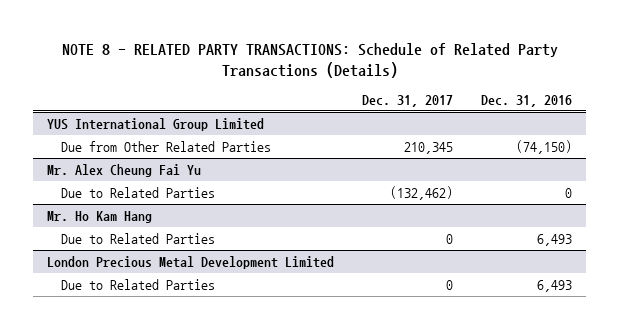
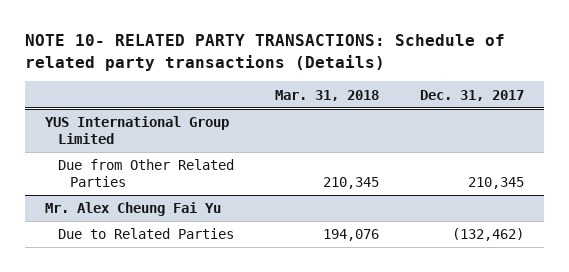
- NOTE 8 - RELATED PARTY TRANSACTIONS: Schedule of Related Party Transactions (Details)
+ NOTE 10- RELATED PARTY TRANSACTIONS: Schedule of related party transactions (Details)
- | Dec. 31, 2017 | Dec. 31, 2016
+ | Mar. 31, 2018 | Dec. 31, 2017
- Mr. Ho Kam Hang
- Due to Related Parties | 0 | 6,493
- London Precious Metal Development Limited
- Due to Related Parties | 0 | 6,493

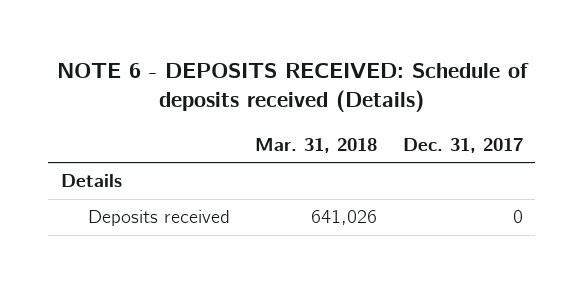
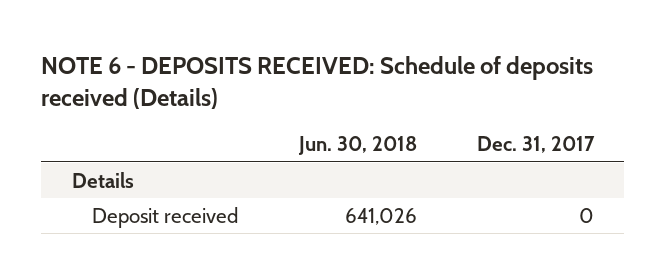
- | Mar. 31, 2018 | Dec. 31, 2017
+ | Jun. 30, 2018 | Dec. 31, 2017
- Deposits received | 641,026 | 0
+ Deposit received | 641,026 | 0

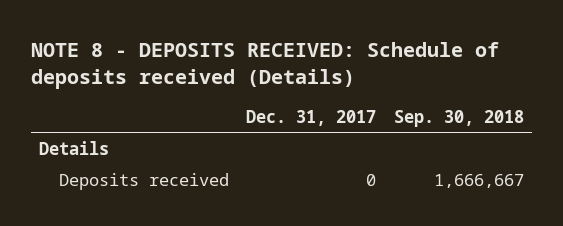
- NOTE 6 - DEPOSITS RECEIVED: Schedule of deposits received (Details)
+ NOTE 8 - DEPOSITS RECEIVED: Schedule of deposits received (Details)
- | Jun. 30, 2018 | Dec. 31, 2017
+ | Dec. 31, 2017 | Sep. 30, 2018
- Deposit received | 641,026 | 0
+ Deposits received | 0 | 1,666,667

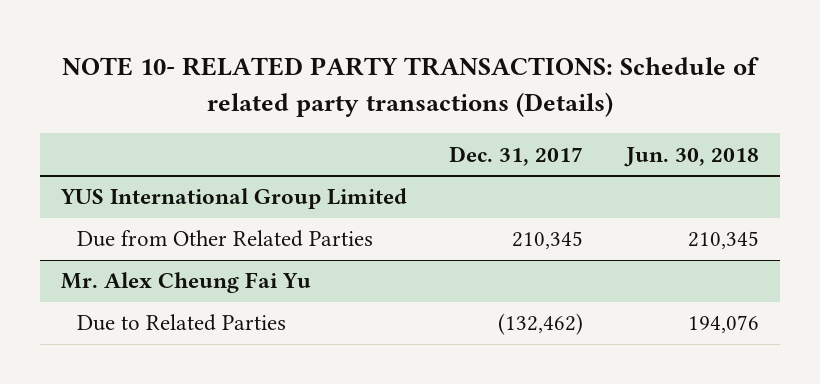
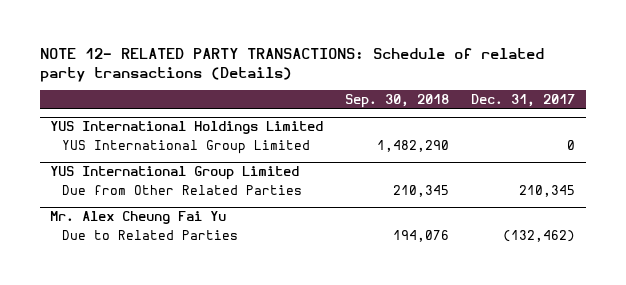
- NOTE 10- RELATED PARTY TRANSACTIONS: Schedule of related party transactions (Details)
+ NOTE 12- RELATED PARTY TRANSACTIONS: Schedule of related party transactions (Details)
- | Dec. 31, 2017 | Jun. 30, 2018
+ | Sep. 30, 2018 | Dec. 31, 2017
+ YUS International Holdings Limited
+ YUS International Group Limited | 1,482,290 | 0

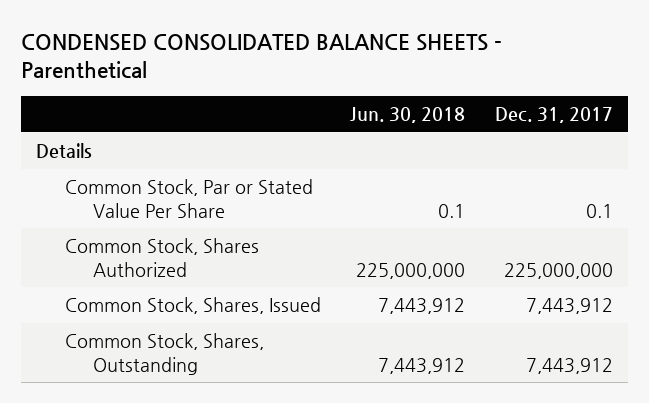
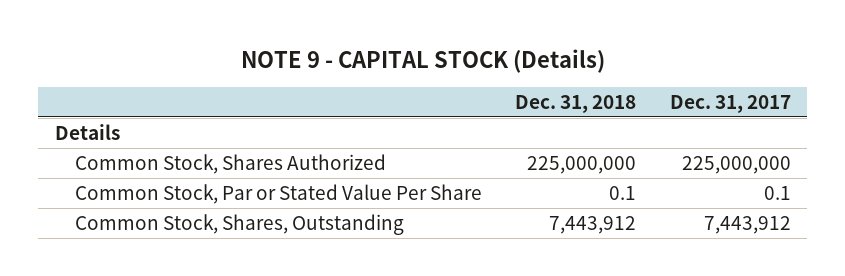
- CONDENSED CONSOLIDATED BALANCE SHEETS - Parenthetical
+ NOTE 9 - CAPITAL STOCK (Details)
- | Jun. 30, 2018 | Dec. 31, 2017
+ | Dec. 31, 2018 | Dec. 31, 2017
- Common Stock, Shares, Issued | 7,443,912 | 7,443,912
moved down: Common Stock, Par or Stated Value Per Share | 0.1 | 0.1

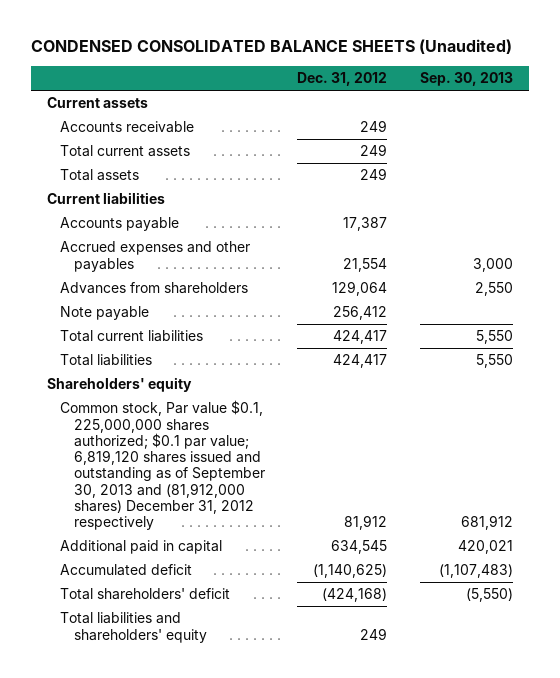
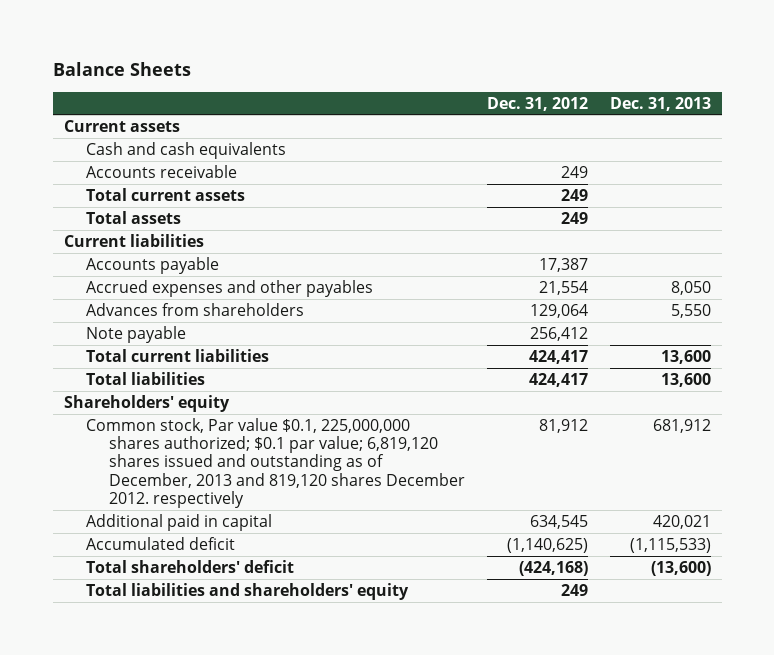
- CONDENSED CONSOLIDATED BALANCE SHEETS (Unaudited)
+ Balance Sheets
- | Dec. 31, 2012 | Sep. 30, 2013
+ | Dec. 31, 2012 | Dec. 31, 2013
+ Cash and cash equivalents
- Common stock, Par value $0.1, 225,000,000 shares authorized; $0.1 par value; 6,819,120 shares issued and outstanding as of September 30, 2013 and (81,912,000 shares) December 31, 2012 respectively | 81,912 | 681,912
+ Common stock, Par value $0.1, 225,000,000 shares authorized; $0.1 par value; 6,819,120 shares issued and outstanding as of December, 2013 and 819,120 shares December 2012. respectively | 81,912 | 681,912

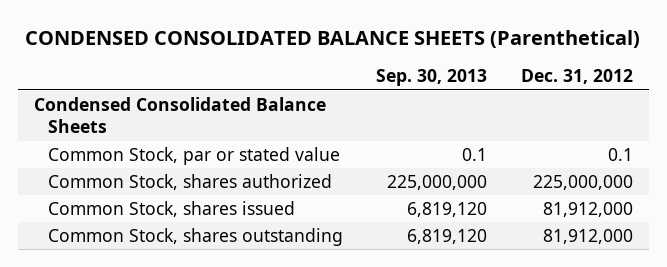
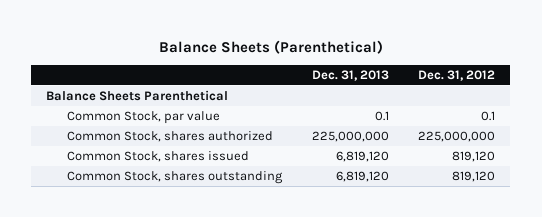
- CONDENSED CONSOLIDATED BALANCE SHEETS (Parenthetical)
+ Balance Sheets (Parenthetical)
- | Sep. 30, 2013 | Dec. 31, 2012
+ | Dec. 31, 2013 | Dec. 31, 2012
- Condensed Consolidated Balance Sheets
- Common Stock, par or stated value | 0.1 | 0.1
+ Balance Sheets Parenthetical
+ Common Stock, par value | 0.1 | 0.1
- Common Stock, shares issued | 6,819,120 | 81,912,000
- Common Stock, shares outstanding | 6,819,120 | 81,912,000
+ Common Stock, shares issued | 6,819,120 | 819,120
+ Common Stock, shares outstanding | 6,819,120 | 819,120

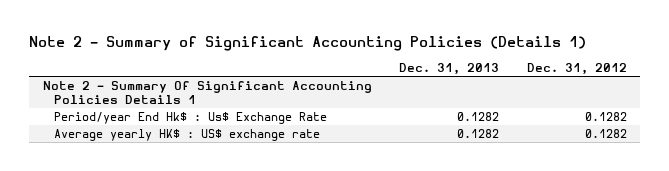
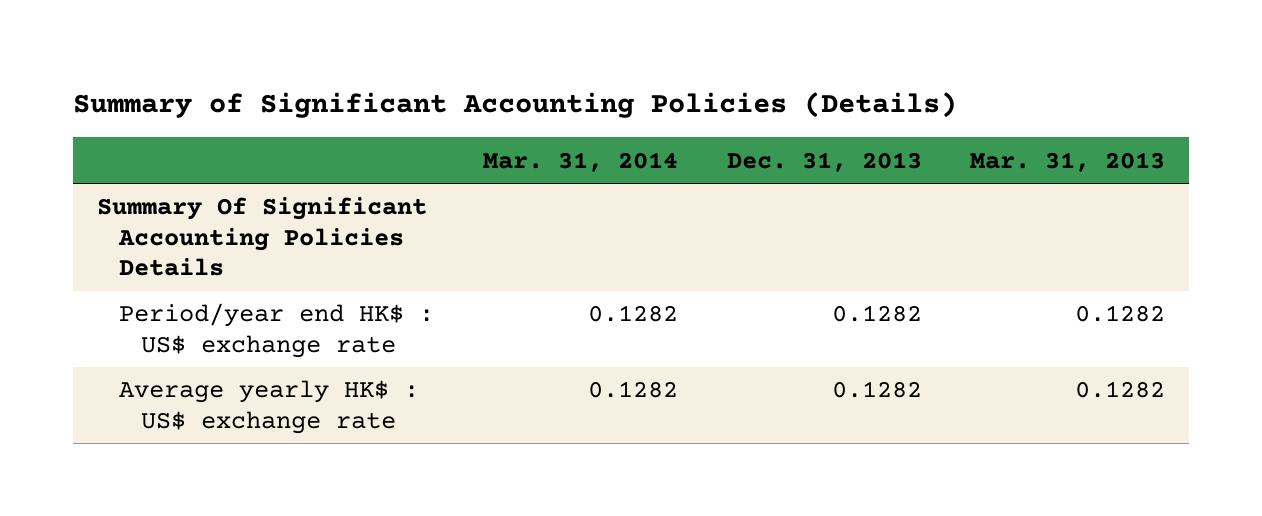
- Note 2 - Summary of Significant Accounting Policies (Details 1)
+ Summary of Significant Accounting Policies (Details)
- | Dec. 31, 2013 | Dec. 31, 2012
+ | Mar. 31, 2014 | Dec. 31, 2013 | Mar. 31, 2013
- Note 2 - Summary Of Significant Accounting Policies Details 1
- Period/year End Hk$ : Us$ Exchange Rate | 0.1282 | 0.1282
+ Summary Of Significant Accounting Policies Details
+ Period/year end HK$ : US$ exchange rate | 0.1282 | 0.1282 | 0.1282

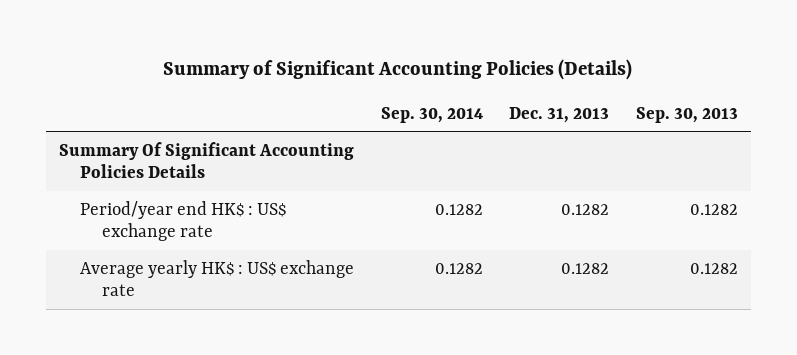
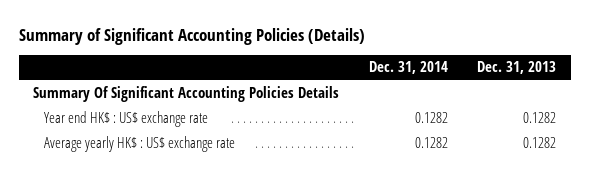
- | Sep. 30, 2014 | Dec. 31, 2013 | Sep. 30, 2013
+ | Dec. 31, 2014 | Dec. 31, 2013
- Period/year end HK$ : US$ exchange rate | 0.1282 | 0.1282 | 0.1282
+ Year end HK$ : US$ exchange rate | 0.1282 | 0.1282

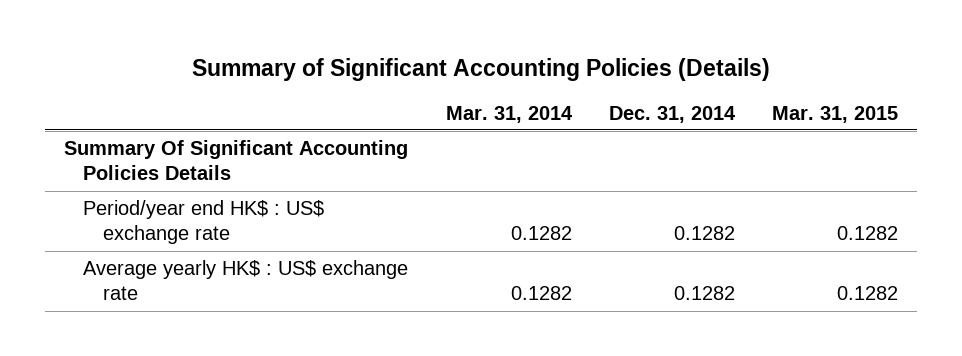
- | Dec. 31, 2014 | Dec. 31, 2013
+ | Mar. 31, 2014 | Dec. 31, 2014 | Mar. 31, 2015
- Year end HK$ : US$ exchange rate | 0.1282 | 0.1282
+ Period/year end HK$ : US$ exchange rate | 0.1282 | 0.1282 | 0.1282

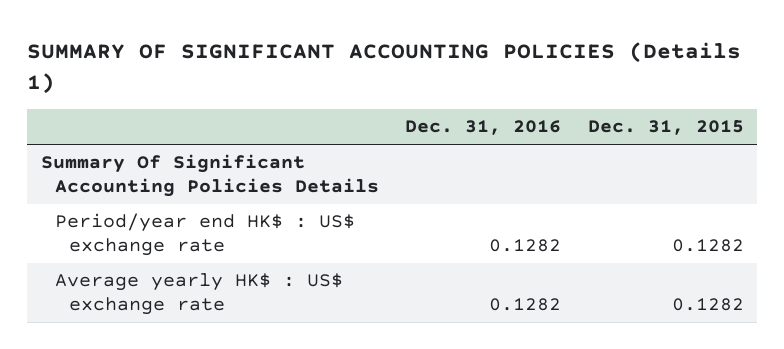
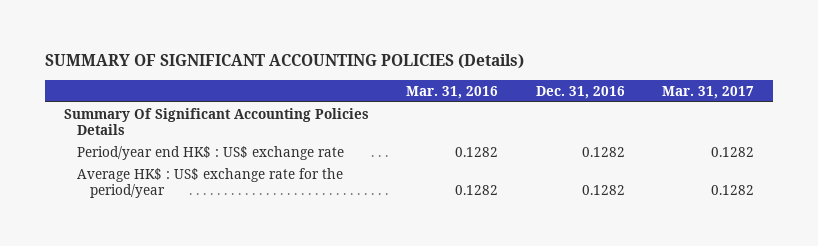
- SUMMARY OF SIGNIFICANT ACCOUNTING POLICIES (Details 1)
+ SUMMARY OF SIGNIFICANT ACCOUNTING POLICIES (Details)
- | Dec. 31, 2016 | Dec. 31, 2015
+ | Mar. 31, 2016 | Dec. 31, 2016 | Mar. 31, 2017
- Average yearly HK$ : US$ exchange rate | 0.1282 | 0.1282
+ Average HK$ : US$ exchange rate for the period/year | 0.1282 | 0.1282 | 0.1282

